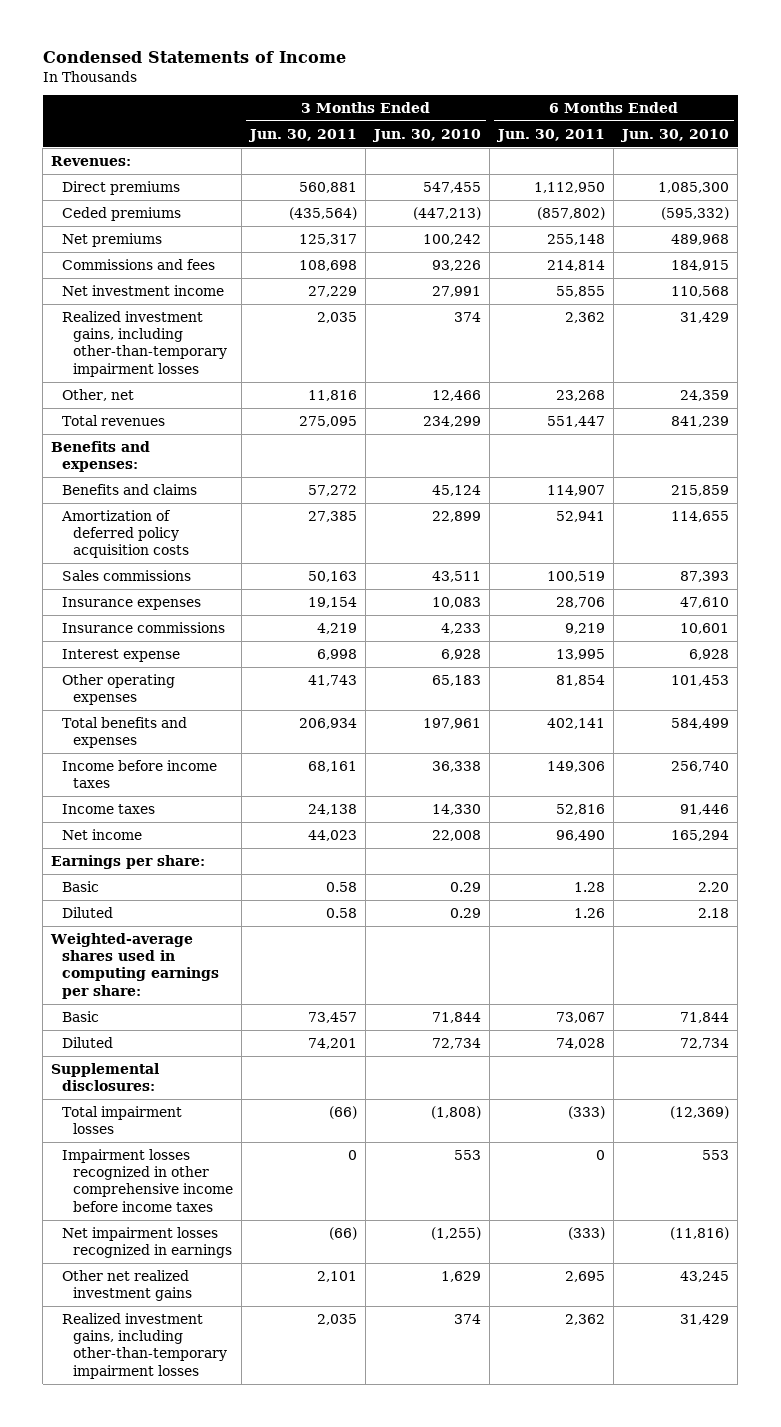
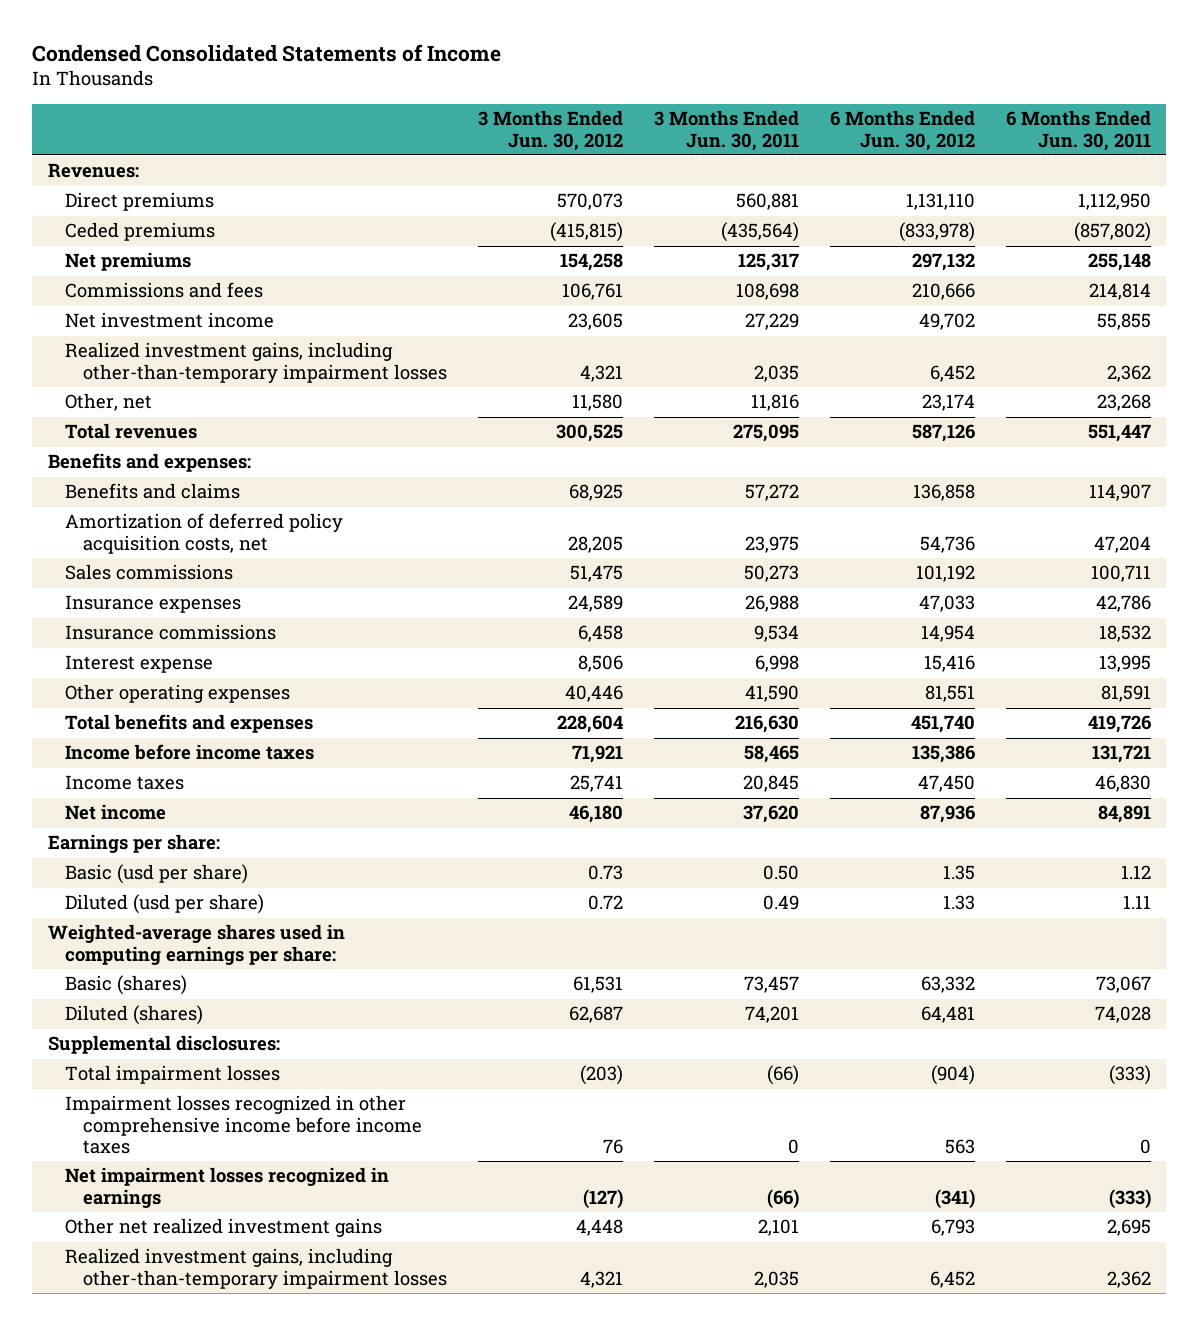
- Condensed Statements of Income
+ Condensed Consolidated Statements of Income
- | 3 Months Ended Jun. 30, 2011 | 3 Months Ended Jun. 30, 2010 | 6 Months Ended Jun. 30, 2011 | 6 Months Ended Jun. 30, 2010
+ | 3 Months Ended Jun. 30, 2012 | 3 Months Ended Jun. 30, 2011 | 6 Months Ended Jun. 30, 2012 | 6 Months Ended Jun. 30, 2011
- Amortization of deferred policy acquisition costs | 27,385 | 22,899 | 52,941 | 114,655
- Sales commissions | 50,163 | 43,511 | 100,519 | 87,393
- Insurance expenses | 19,154 | 10,083 | 28,706 | 47,610
- Insurance commissions | 4,219 | 4,233 | 9,219 | 10,601
+ Amortization of deferred policy acquisition costs, net | 28,205 | 23,975 | 54,736 | 47,204
+ Sales commissions | 51,475 | 50,273 | 101,192 | 100,711
+ Insurance expenses | 24,589 | 26,988 | 47,033 | 42,786
+ Insurance commissions | 6,458 | 9,534 | 14,954 | 18,532
- Other operating expenses | 41,743 | 65,183 | 81,854 | 101,453
- Total benefits and expenses | 206,934 | 197,961 | 402,141 | 584,499
- Income before income taxes | 68,161 | 36,338 | 149,306 | 256,740
- Income taxes | 24,138 | 14,330 | 52,816 | 91,446
- Net income | 44,023 | 22,008 | 96,490 | 165,294
+ Other operating expenses | 40,446 | 41,590 | 81,551 | 81,591
+ Total benefits and expenses | 228,604 | 216,630 | 451,740 | 419,726
+ Income before income taxes | 71,921 | 58,465 | 135,386 | 131,721
+ Income taxes | 25,741 | 20,845 | 47,450 | 46,830
+ Net income | 46,180 | 37,620 | 87,936 | 84,891
- Basic | 0.58 | 0.29 | 1.28 | 2.20
- Diluted | 0.58 | 0.29 | 1.26 | 2.18
+ Basic (usd per share) | 0.73 | 0.50 | 1.35 | 1.12
+ Diluted (usd per share) | 0.72 | 0.49 | 1.33 | 1.11
- Basic | 73,457 | 71,844 | 73,067 | 71,844
- Diluted | 74,201 | 72,734 | 74,028 | 72,734
+ Basic (shares) | 61,531 | 73,457 | 63,332 | 73,067
+ Diluted (shares) | 62,687 | 74,201 | 64,481 | 74,028

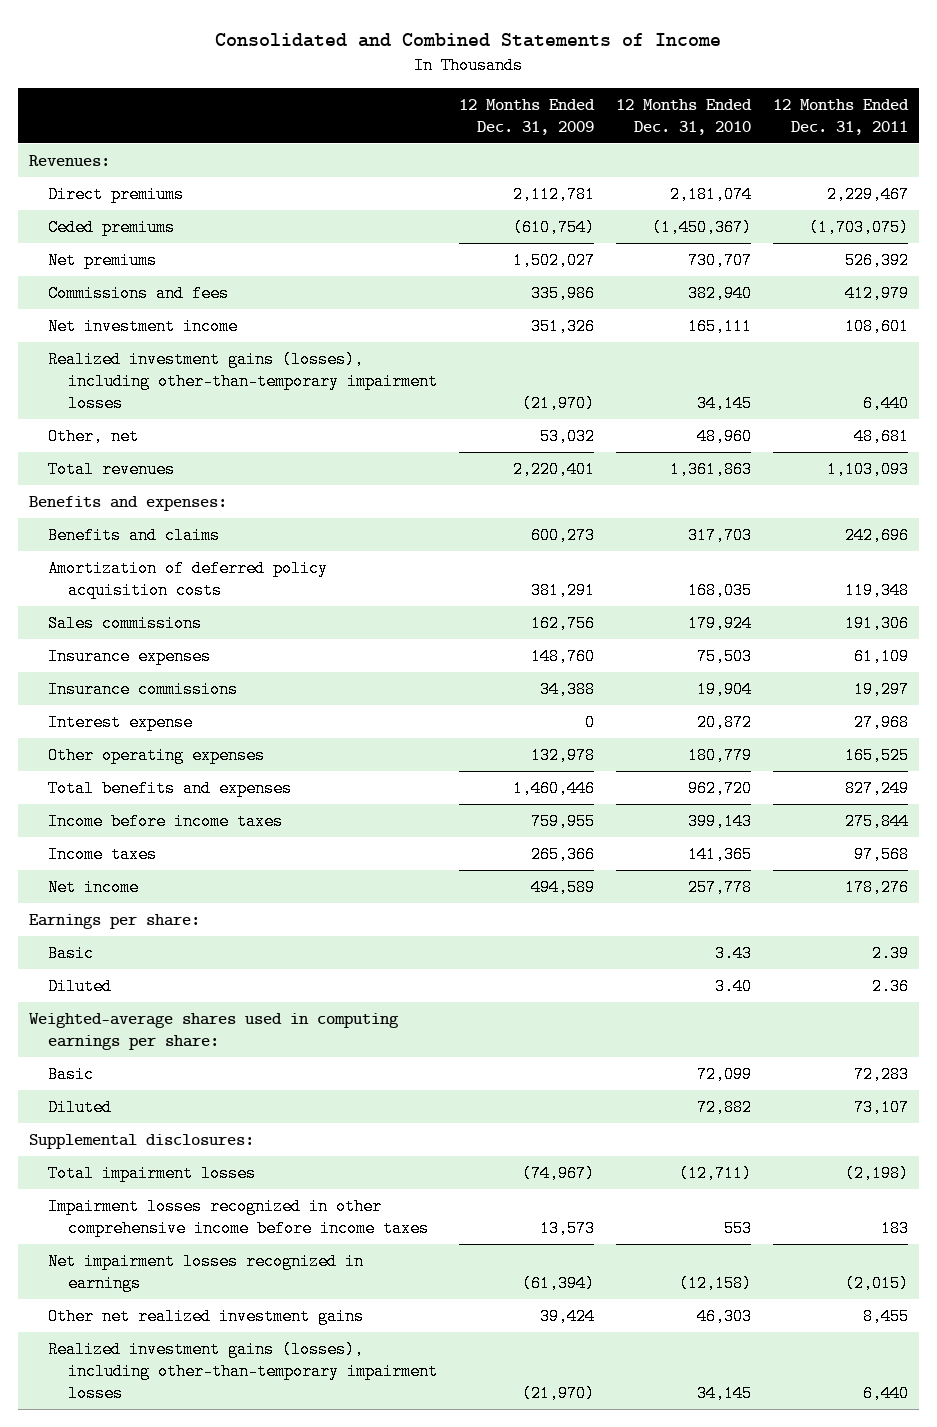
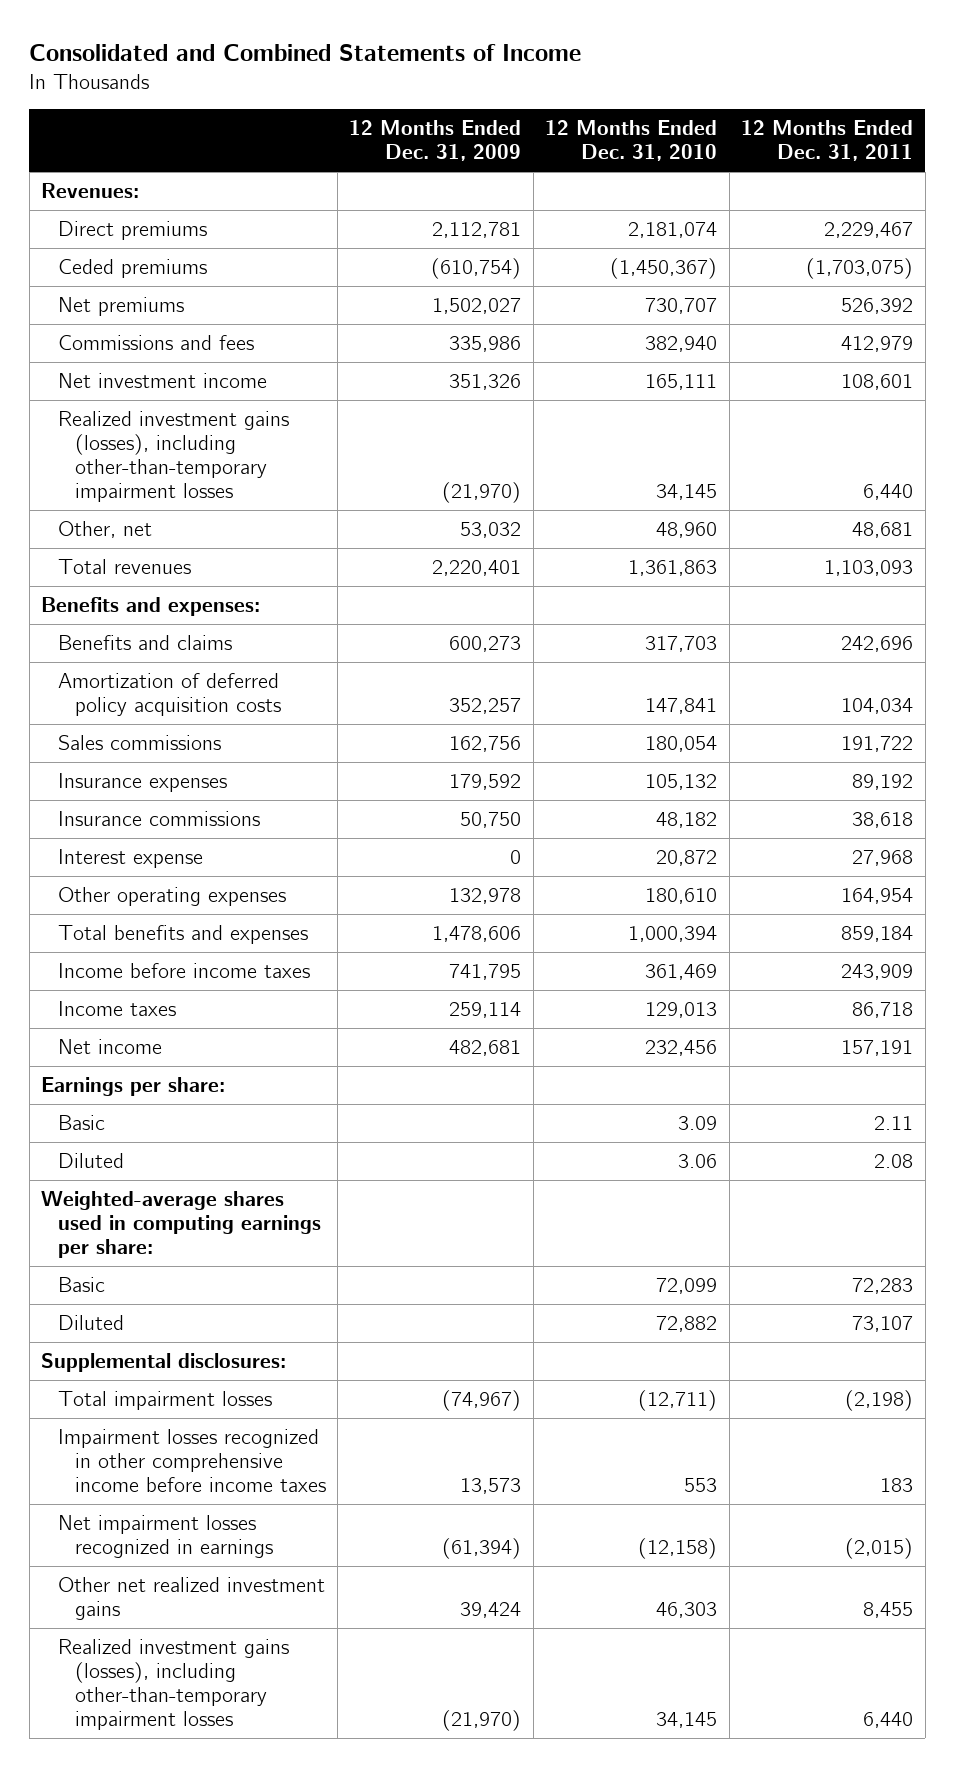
- Amortization of deferred policy acquisition costs | 381,291 | 168,035 | 119,348
- Sales commissions | 162,756 | 179,924 | 191,306
- Insurance expenses | 148,760 | 75,503 | 61,109
- Insurance commissions | 34,388 | 19,904 | 19,297
+ Amortization of deferred policy acquisition costs | 352,257 | 147,841 | 104,034
+ Sales commissions | 162,756 | 180,054 | 191,722
+ Insurance expenses | 179,592 | 105,132 | 89,192
+ Insurance commissions | 50,750 | 48,182 | 38,618
- Other operating expenses | 132,978 | 180,779 | 165,525
- Total benefits and expenses | 1,460,446 | 962,720 | 827,249
- Income before income taxes | 759,955 | 399,143 | 275,844
- Income taxes | 265,366 | 141,365 | 97,568
- Net income | 494,589 | 257,778 | 178,276
+ Other operating expenses | 132,978 | 180,610 | 164,954
+ Total benefits and expenses | 1,478,606 | 1,000,394 | 859,184
+ Income before income taxes | 741,795 | 361,469 | 243,909
+ Income taxes | 259,114 | 129,013 | 86,718
+ Net income | 482,681 | 232,456 | 157,191
- Basic | | 3.43 | 2.39
- Diluted | | 3.40 | 2.36
+ Basic | | 3.09 | 2.11
+ Diluted | | 3.06 | 2.08

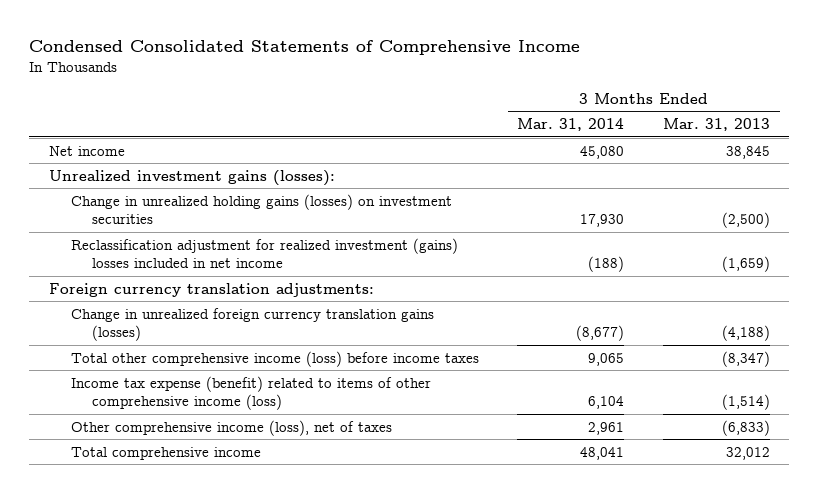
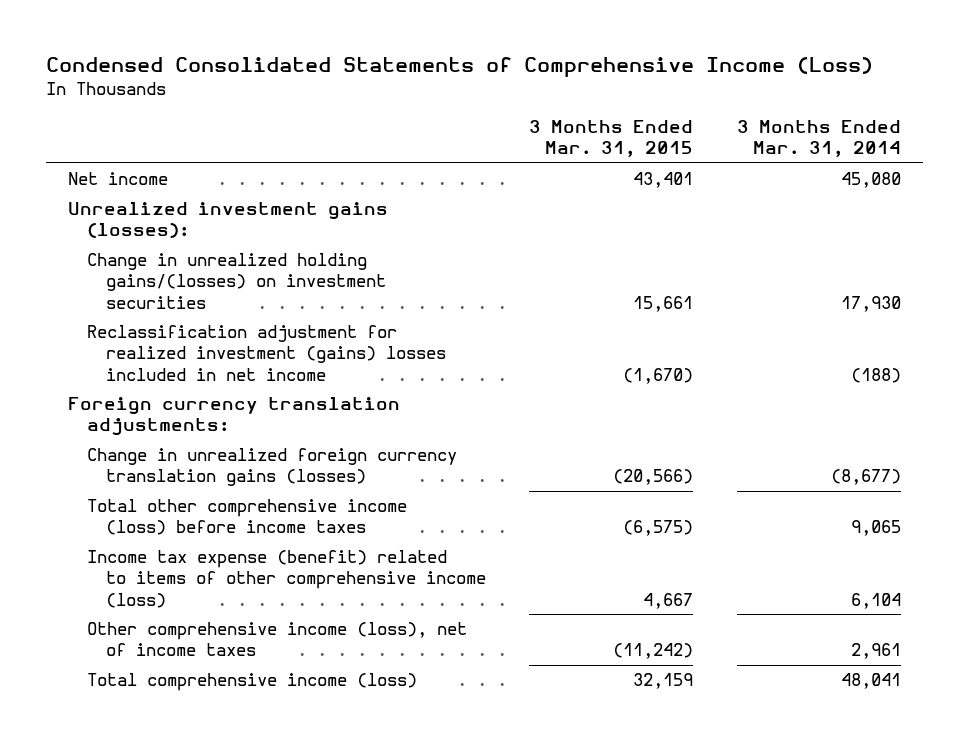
- Condensed Consolidated Statements of Comprehensive Income
+ Condensed Consolidated Statements of Comprehensive Income (Loss)
- | 3 Months Ended Mar. 31, 2014 | 3 Months Ended Mar. 31, 2013
+ | 3 Months Ended Mar. 31, 2015 | 3 Months Ended Mar. 31, 2014
- Change in unrealized holding gains (losses) on investment securities | 17,930 | (2,500)
+ Change in unrealized holding gains/(losses) on investment securities | 15,661 | 17,930
- Other comprehensive income (loss), net of taxes | 2,961 | (6,833)
- Total comprehensive income | 48,041 | 32,012
+ Other comprehensive income (loss), net of income taxes | (11,242) | 2,961
+ Total comprehensive income (loss) | 32,159 | 48,041

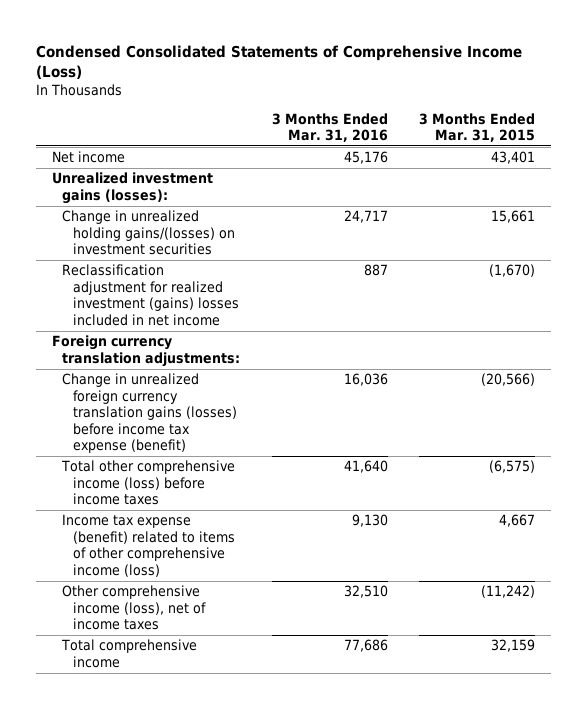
- | 3 Months Ended Mar. 31, 2015 | 3 Months Ended Mar. 31, 2014
+ | 3 Months Ended Mar. 31, 2016 | 3 Months Ended Mar. 31, 2015
- Change in unrealized foreign currency translation gains (losses) | (20,566) | (8,677)
+ Change in unrealized foreign currency translation gains (losses) before income tax expense (benefit) | 16,036 | (20,566)
- Total comprehensive income (loss) | 32,159 | 48,041
+ Total comprehensive income | 77,686 | 32,159

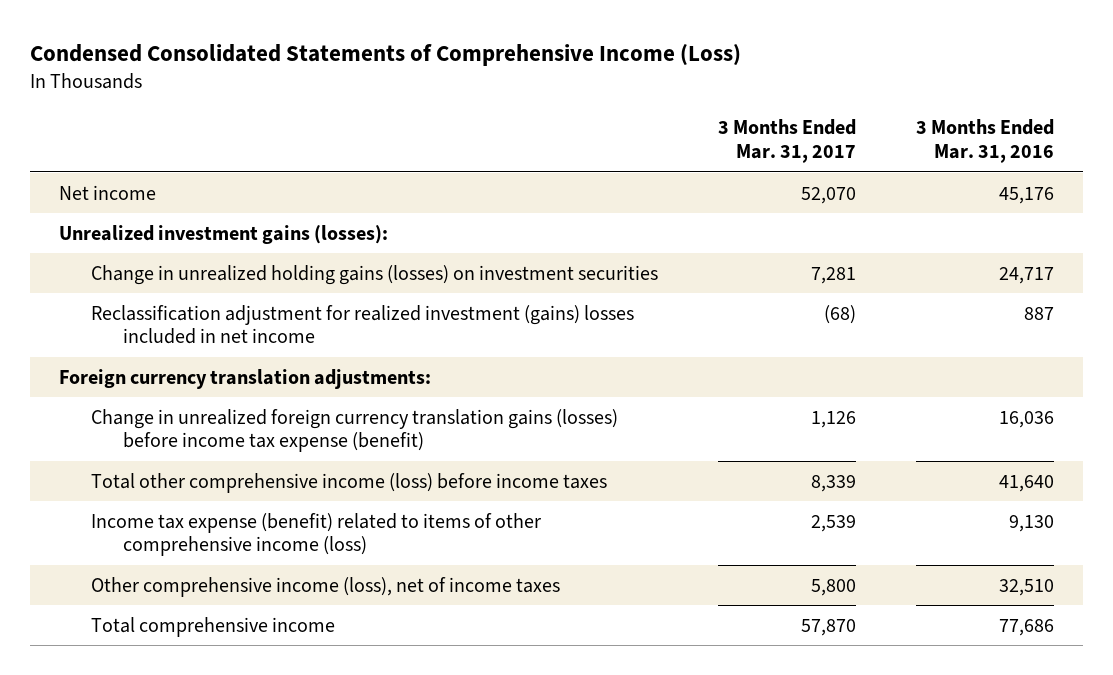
- | 3 Months Ended Mar. 31, 2016 | 3 Months Ended Mar. 31, 2015
+ | 3 Months Ended Mar. 31, 2017 | 3 Months Ended Mar. 31, 2016
- Change in unrealized holding gains/(losses) on investment securities | 24,717 | 15,661
+ Change in unrealized holding gains (losses) on investment securities | 7,281 | 24,717

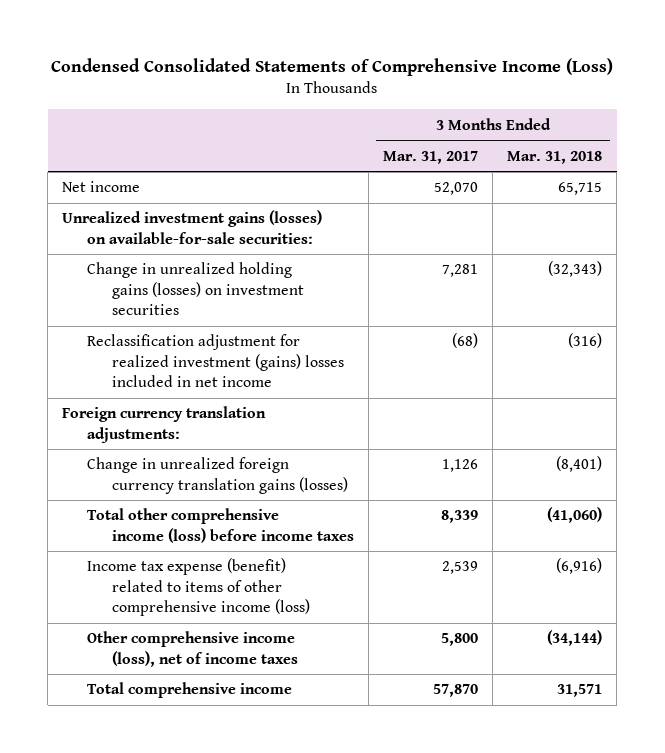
- | 3 Months Ended Mar. 31, 2017 | 3 Months Ended Mar. 31, 2016
+ | 3 Months Ended Mar. 31, 2017 | 3 Months Ended Mar. 31, 2018
- Unrealized investment gains (losses):
+ Unrealized investment gains (losses) on available-for-sale securities:
- Change in unrealized foreign currency translation gains (losses) before income tax expense (benefit) | 1,126 | 16,036
+ Change in unrealized foreign currency translation gains (losses) | 1,126 | (8,401)

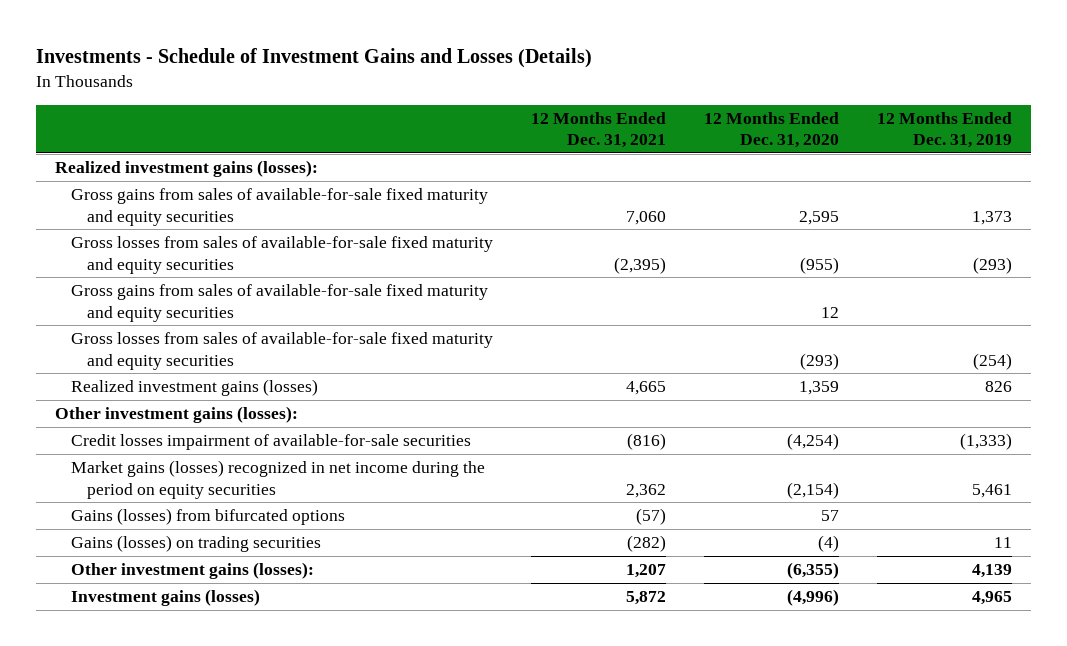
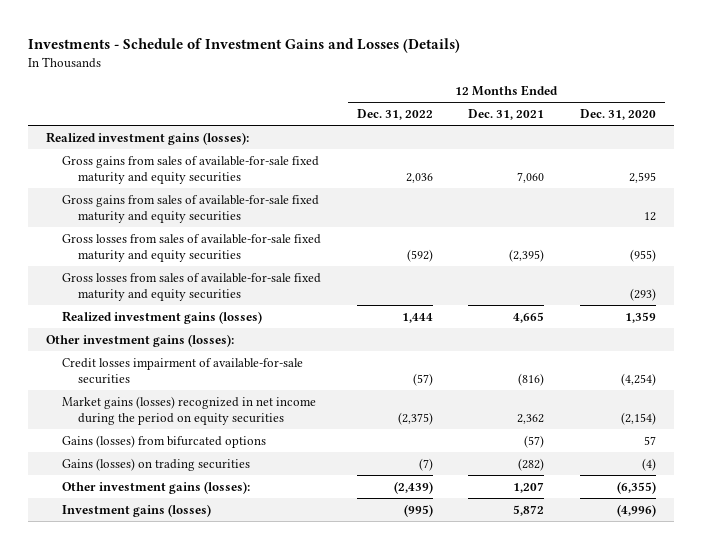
- | 12 Months Ended Dec. 31, 2021 | 12 Months Ended Dec. 31, 2020 | 12 Months Ended Dec. 31, 2019
+ | 12 Months Ended Dec. 31, 2022 | 12 Months Ended Dec. 31, 2021 | 12 Months Ended Dec. 31, 2020
moved down: Gross losses from sales of available-for-sale fixed maturity and equity securities | (592) | (2,395) | (955)

